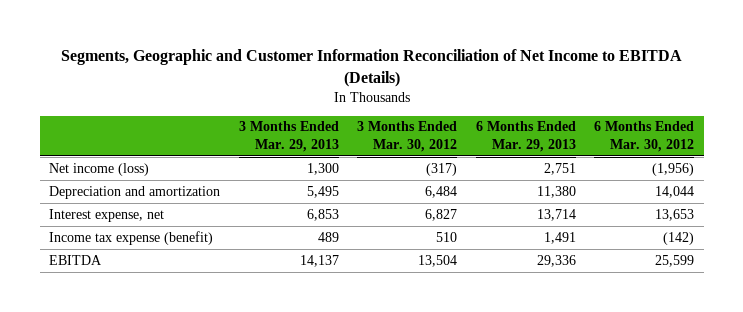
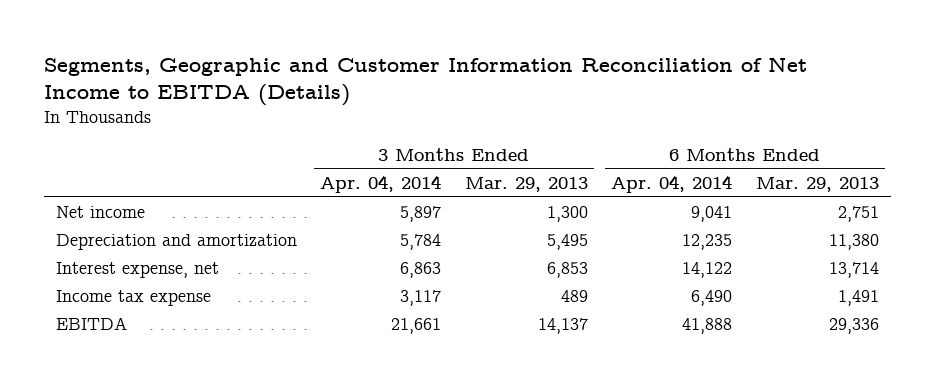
- | 3 Months Ended Mar. 29, 2013 | 3 Months Ended Mar. 30, 2012 | 6 Months Ended Mar. 29, 2013 | 6 Months Ended Mar. 30, 2012
+ | 3 Months Ended Apr. 04, 2014 | 3 Months Ended Mar. 29, 2013 | 6 Months Ended Apr. 04, 2014 | 6 Months Ended Mar. 29, 2013
- Net income (loss) | 1,300 | (317) | 2,751 | (1,956)
+ Net income | 5,897 | 1,300 | 9,041 | 2,751
- Income tax expense (benefit) | 489 | 510 | 1,491 | (142)
+ Income tax expense | 3,117 | 489 | 6,490 | 1,491

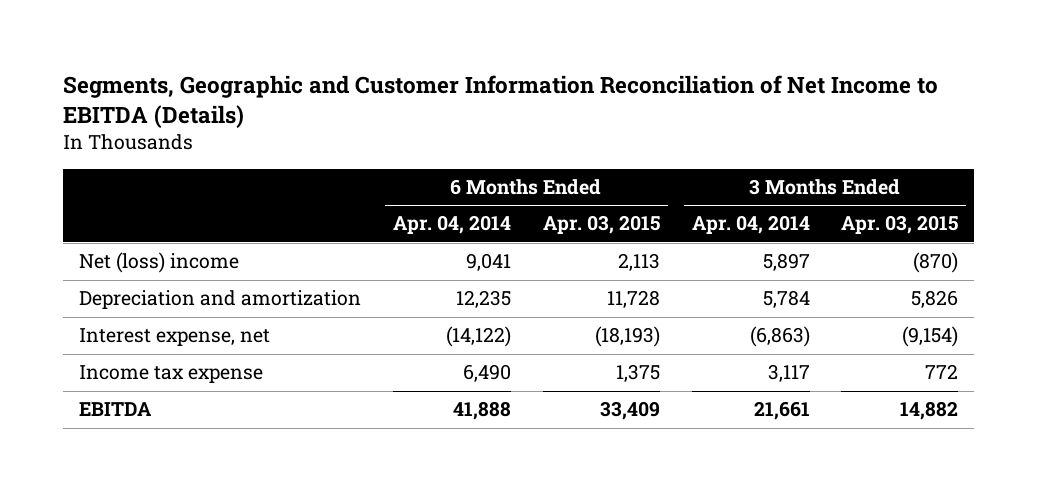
- | 3 Months Ended Apr. 04, 2014 | 3 Months Ended Mar. 29, 2013 | 6 Months Ended Apr. 04, 2014 | 6 Months Ended Mar. 29, 2013
+ | 6 Months Ended Apr. 04, 2014 | 6 Months Ended Apr. 03, 2015 | 3 Months Ended Apr. 04, 2014 | 3 Months Ended Apr. 03, 2015
- Net income | 5,897 | 1,300 | 9,041 | 2,751
+ Net (loss) income | 9,041 | 2,113 | 5,897 | (870)
- Interest expense, net | 6,863 | 6,853 | 14,122 | 13,714
+ Interest expense, net | (14,122) | (18,193) | (6,863) | (9,154)

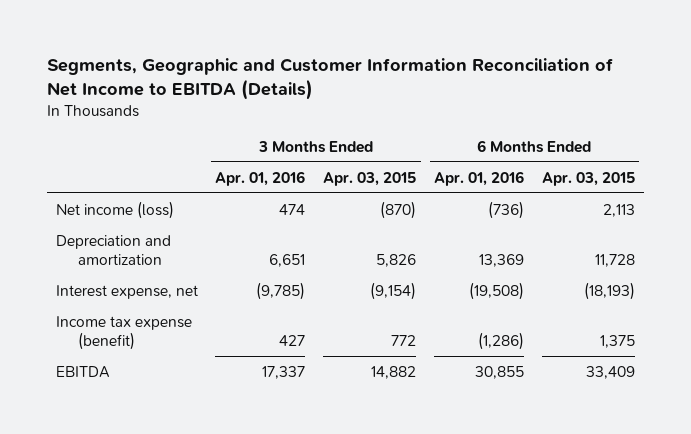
- | 6 Months Ended Apr. 04, 2014 | 6 Months Ended Apr. 03, 2015 | 3 Months Ended Apr. 04, 2014 | 3 Months Ended Apr. 03, 2015
+ | 3 Months Ended Apr. 01, 2016 | 3 Months Ended Apr. 03, 2015 | 6 Months Ended Apr. 01, 2016 | 6 Months Ended Apr. 03, 2015
- Net (loss) income | 9,041 | 2,113 | 5,897 | (870)
+ Net income (loss) | 474 | (870) | (736) | 2,113
- Income tax expense | 6,490 | 1,375 | 3,117 | 772
+ Income tax expense (benefit) | 427 | 772 | (1,286) | 1,375

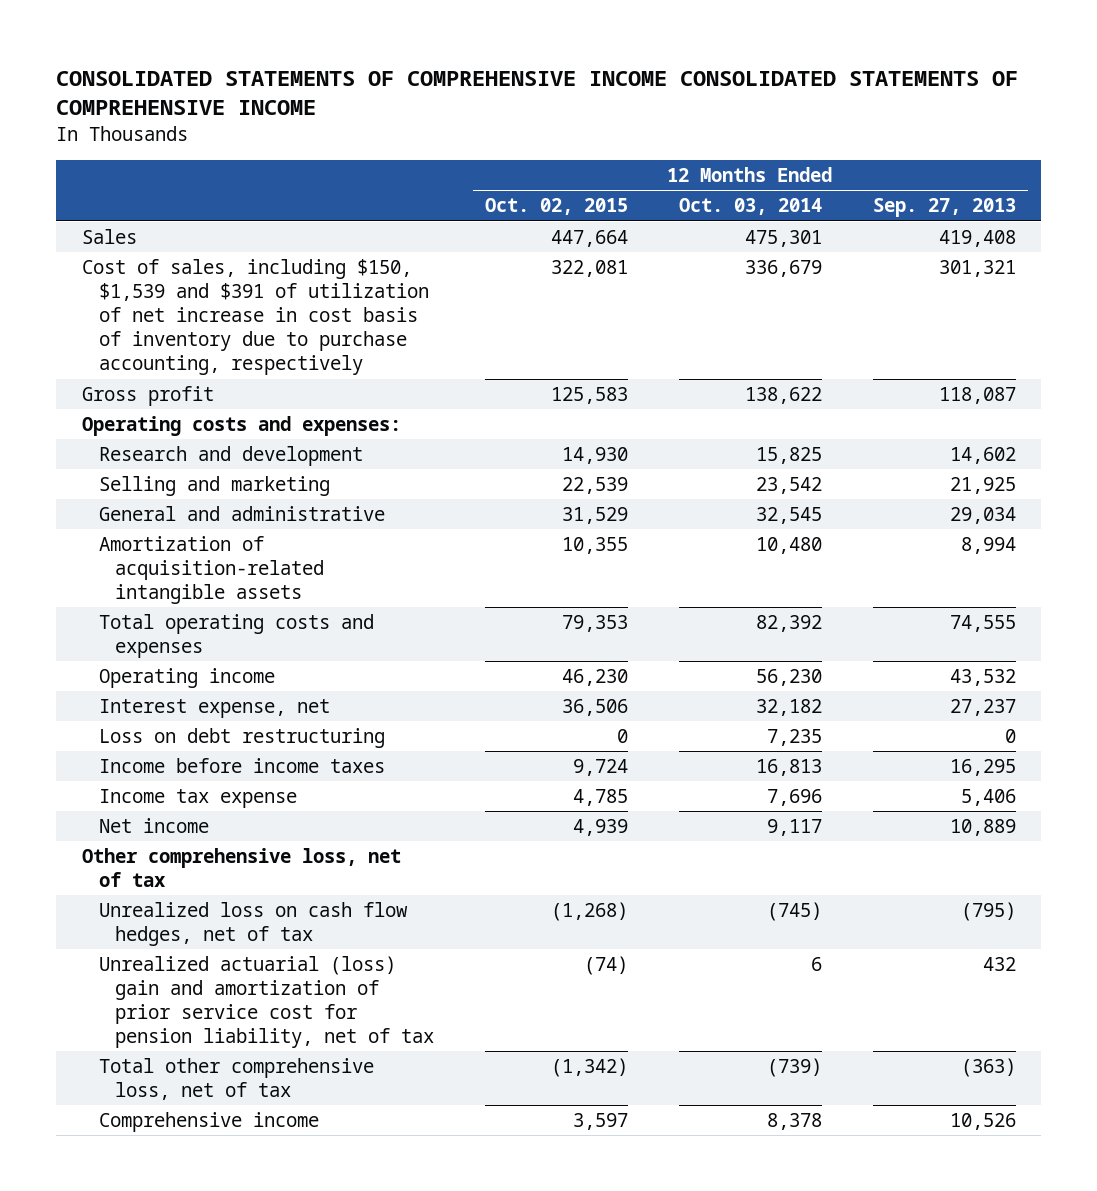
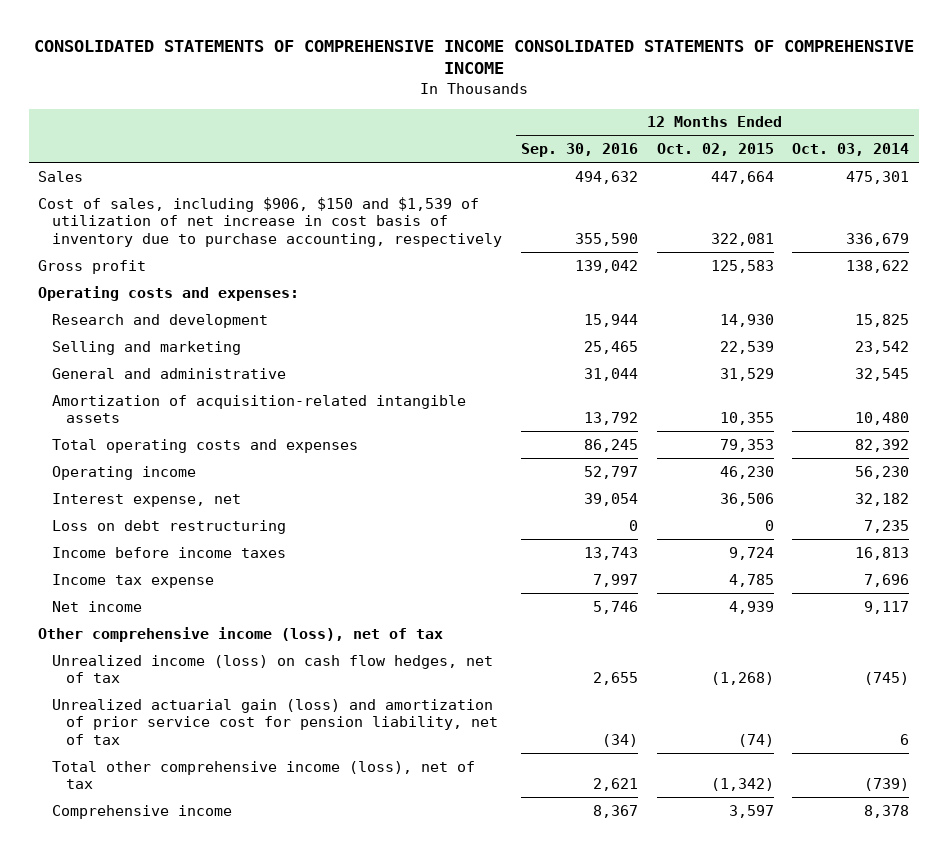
- | 12 Months Ended Oct. 02, 2015 | 12 Months Ended Oct. 03, 2014 | 12 Months Ended Sep. 27, 2013
+ | 12 Months Ended Sep. 30, 2016 | 12 Months Ended Oct. 02, 2015 | 12 Months Ended Oct. 03, 2014
- Cost of sales, including $150, $1,539 and $391 of utilization of net increase in cost basis of inventory due to purchase accounting, respectively | 322,081 | 336,679 | 301,321
+ Cost of sales, including $906, $150 and $1,539 of utilization of net increase in cost basis of inventory due to purchase accounting, respectively | 355,590 | 322,081 | 336,679
- Other comprehensive loss, net of tax
- Unrealized loss on cash flow hedges, net of tax | (1,268) | (745) | (795)
- Unrealized actuarial (loss) gain and amortization of prior service cost for pension liability, net of tax | (74) | 6 | 432
- Total other comprehensive loss, net of tax | (1,342) | (739) | (363)
+ Other comprehensive income (loss), net of tax
+ Unrealized income (loss) on cash flow hedges, net of tax | 2,655 | (1,268) | (745)
+ Unrealized actuarial gain (loss) and amortization of prior service cost for pension liability, net of tax | (34) | (74) | 6
+ Total other comprehensive income (loss), net of tax | 2,621 | (1,342) | (739)

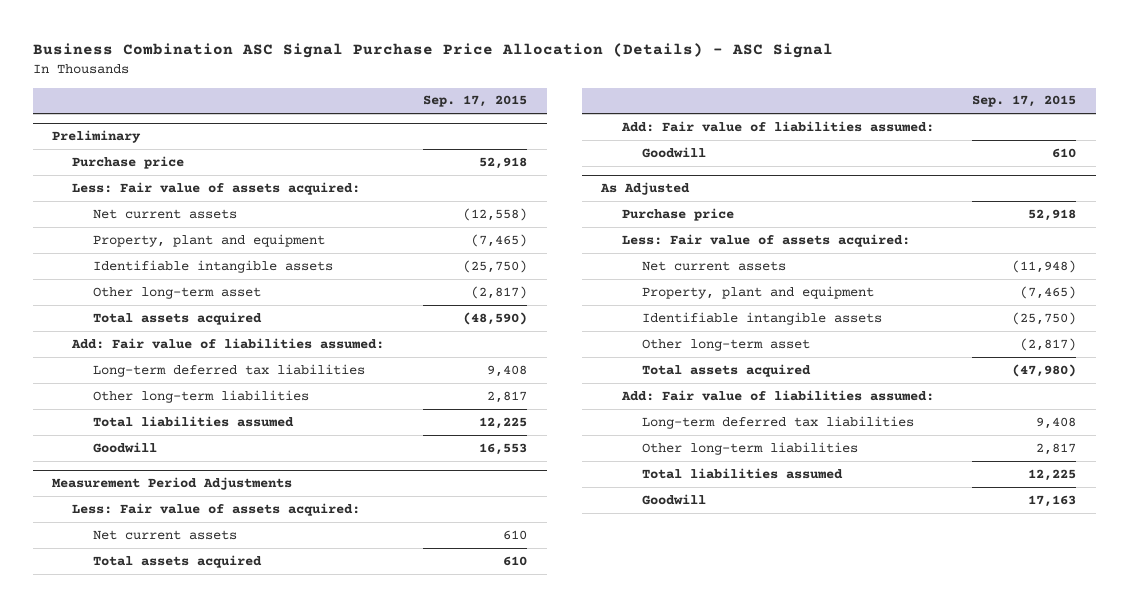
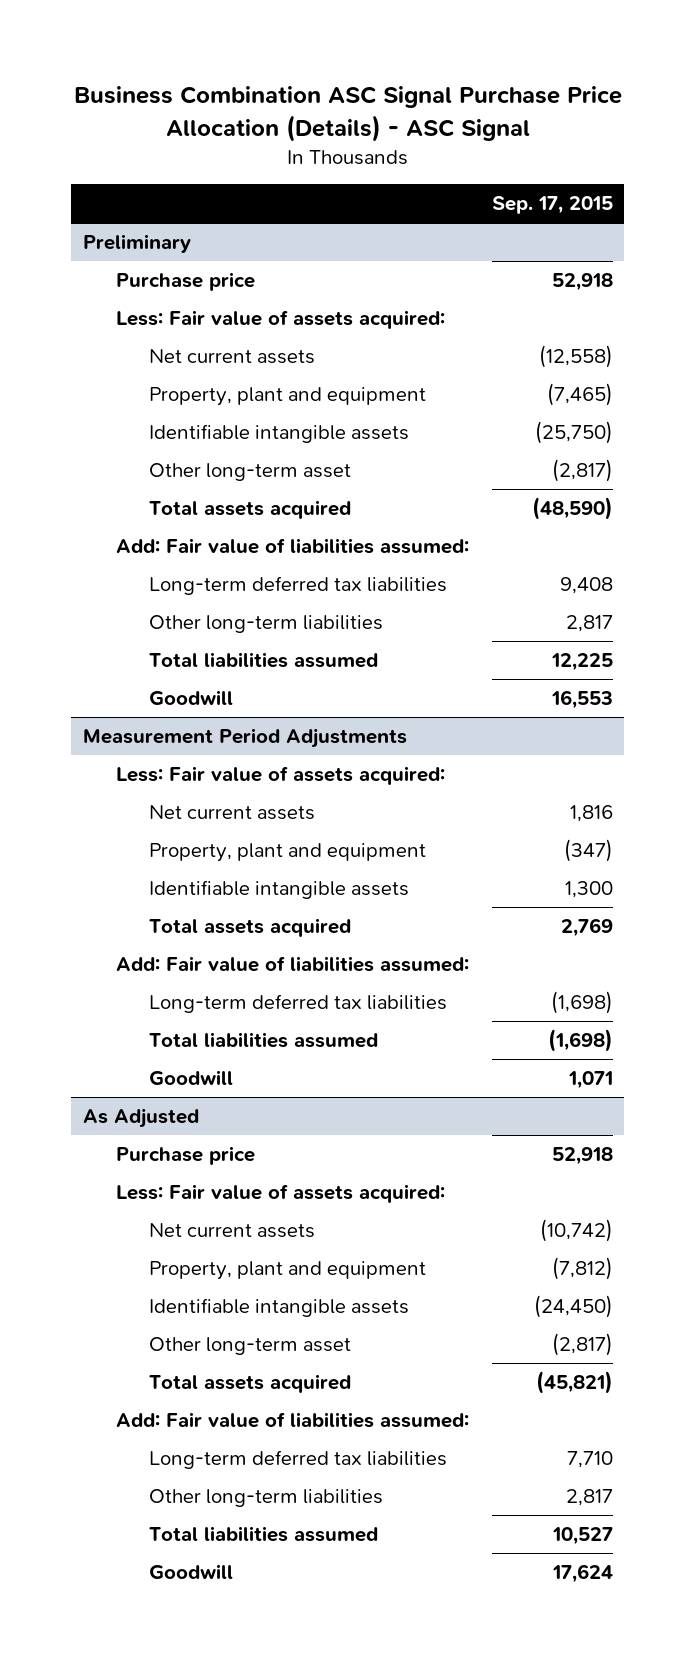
@ Measurement Period Adjustments
- Net current assets | 610
- Total assets acquired | 610
+ Net current assets | 1,816
+ Property, plant and equipment | (347)
+ Identifiable intangible assets | 1,300
+ Total assets acquired | 2,769
- Goodwill | 610
+ Long-term deferred tax liabilities | (1,698)
+ Total liabilities assumed | (1,698)
+ Goodwill | 1,071
@ As Adjusted
- Net current assets | (11,948)
- Property, plant and equipment | (7,465)
- Identifiable intangible assets | (25,750)
+ Net current assets | (10,742)
+ Property, plant and equipment | (7,812)
+ Identifiable intangible assets | (24,450)
- Total assets acquired | (47,980)
+ Total assets acquired | (45,821)
- Long-term deferred tax liabilities | 9,408
+ Long-term deferred tax liabilities | 7,710
- Total liabilities assumed | 12,225
- Goodwill | 17,163
+ Total liabilities assumed | 10,527
+ Goodwill | 17,624

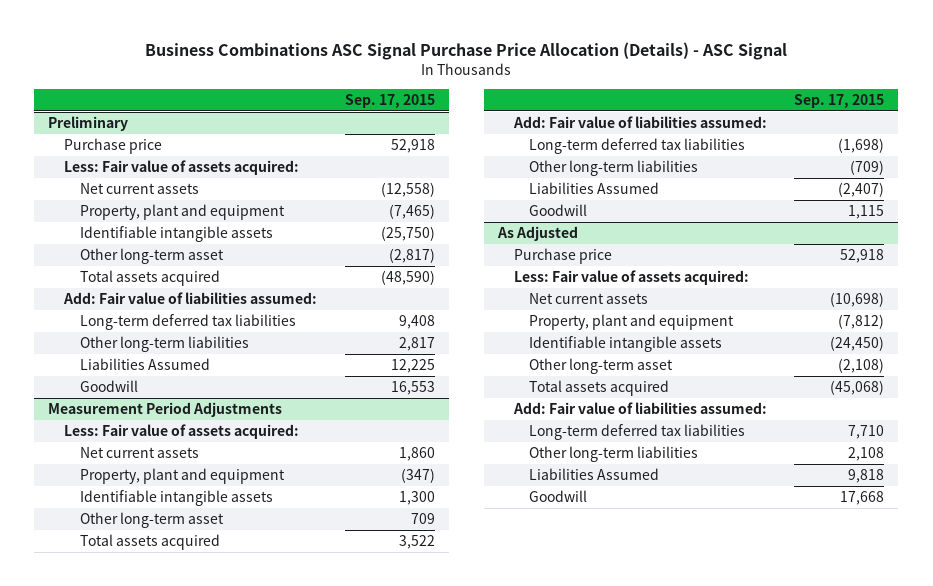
- Business Combination ASC Signal Purchase Price Allocation (Details) - ASC Signal
+ Business Combinations ASC Signal Purchase Price Allocation (Details) - ASC Signal
@ Preliminary
- Total liabilities assumed | 12,225
+ Liabilities Assumed | 12,225
@ Measurement Period Adjustments
- Net current assets | 1,816
+ Net current assets | 1,860
- Total assets acquired | 2,769
+ Other long-term asset | 709
+ Total assets acquired | 3,522
- Total liabilities assumed | (1,698)
- Goodwill | 1,071
+ Other long-term liabilities | (709)
+ Liabilities Assumed | (2,407)
+ Goodwill | 1,115
@ As Adjusted
- Net current assets | (10,742)
+ Net current assets | (10,698)
- Other long-term asset | (2,817)
- Total assets acquired | (45,821)
+ Other long-term asset | (2,108)
+ Total assets acquired | (45,068)
- Other long-term liabilities | 2,817
- Total liabilities assumed | 10,527
- Goodwill | 17,624
+ Other long-term liabilities | 2,108
+ Liabilities Assumed | 9,818
+ Goodwill | 17,668

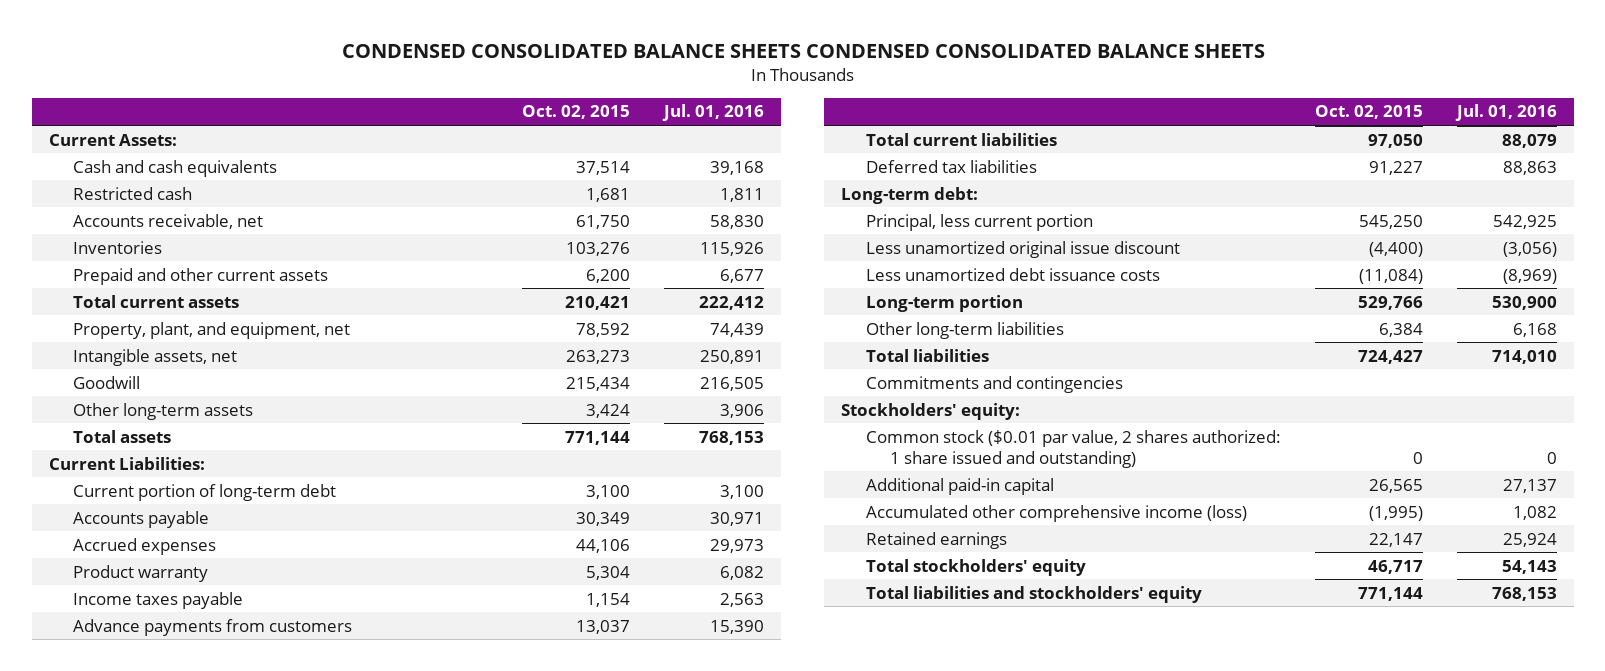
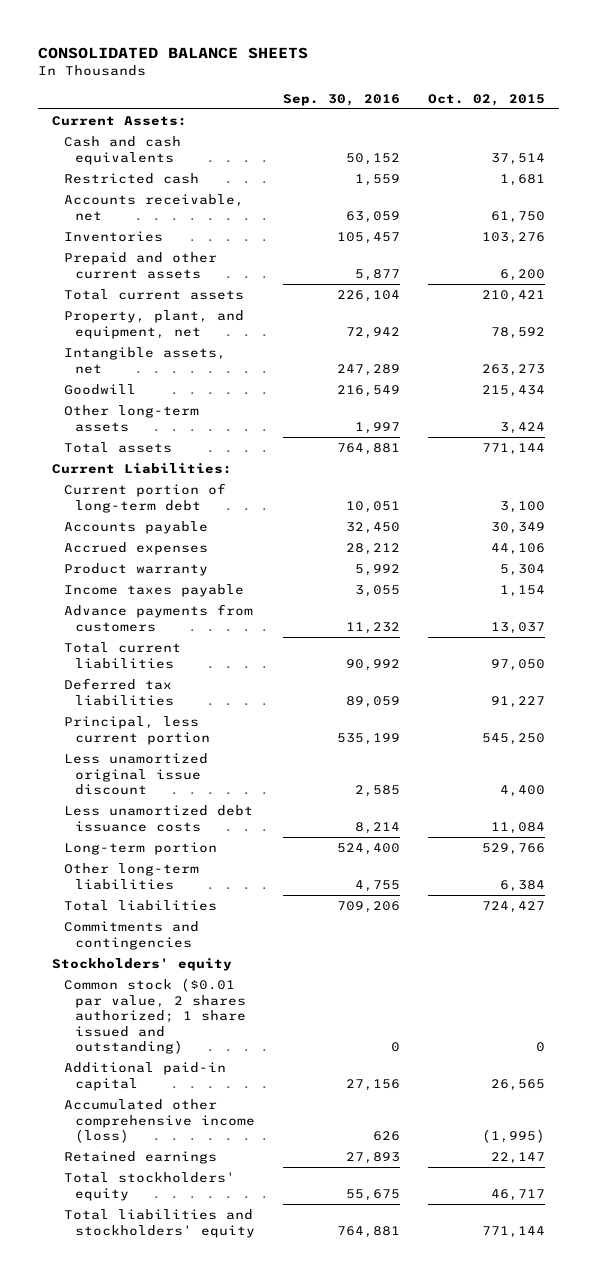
- CONDENSED CONSOLIDATED BALANCE SHEETS CONDENSED CONSOLIDATED BALANCE SHEETS
+ CONSOLIDATED BALANCE SHEETS
- | Oct. 02, 2015 | Jul. 01, 2016
+ | Sep. 30, 2016 | Oct. 02, 2015
- Long-term debt:
- Less unamortized original issue discount | (4,400) | (3,056)
- Less unamortized debt issuance costs | (11,084) | (8,969)
+ Less unamortized original issue discount | 2,585 | 4,400
+ Less unamortized debt issuance costs | 8,214 | 11,084
- Stockholders' equity:
- Common stock ($0.01 par value, 2 shares authorized: 1 share issued and outstanding) | 0 | 0
+ Stockholders' equity
+ Common stock ($0.01 par value, 2 shares authorized; 1 share issued and outstanding) | 0 | 0

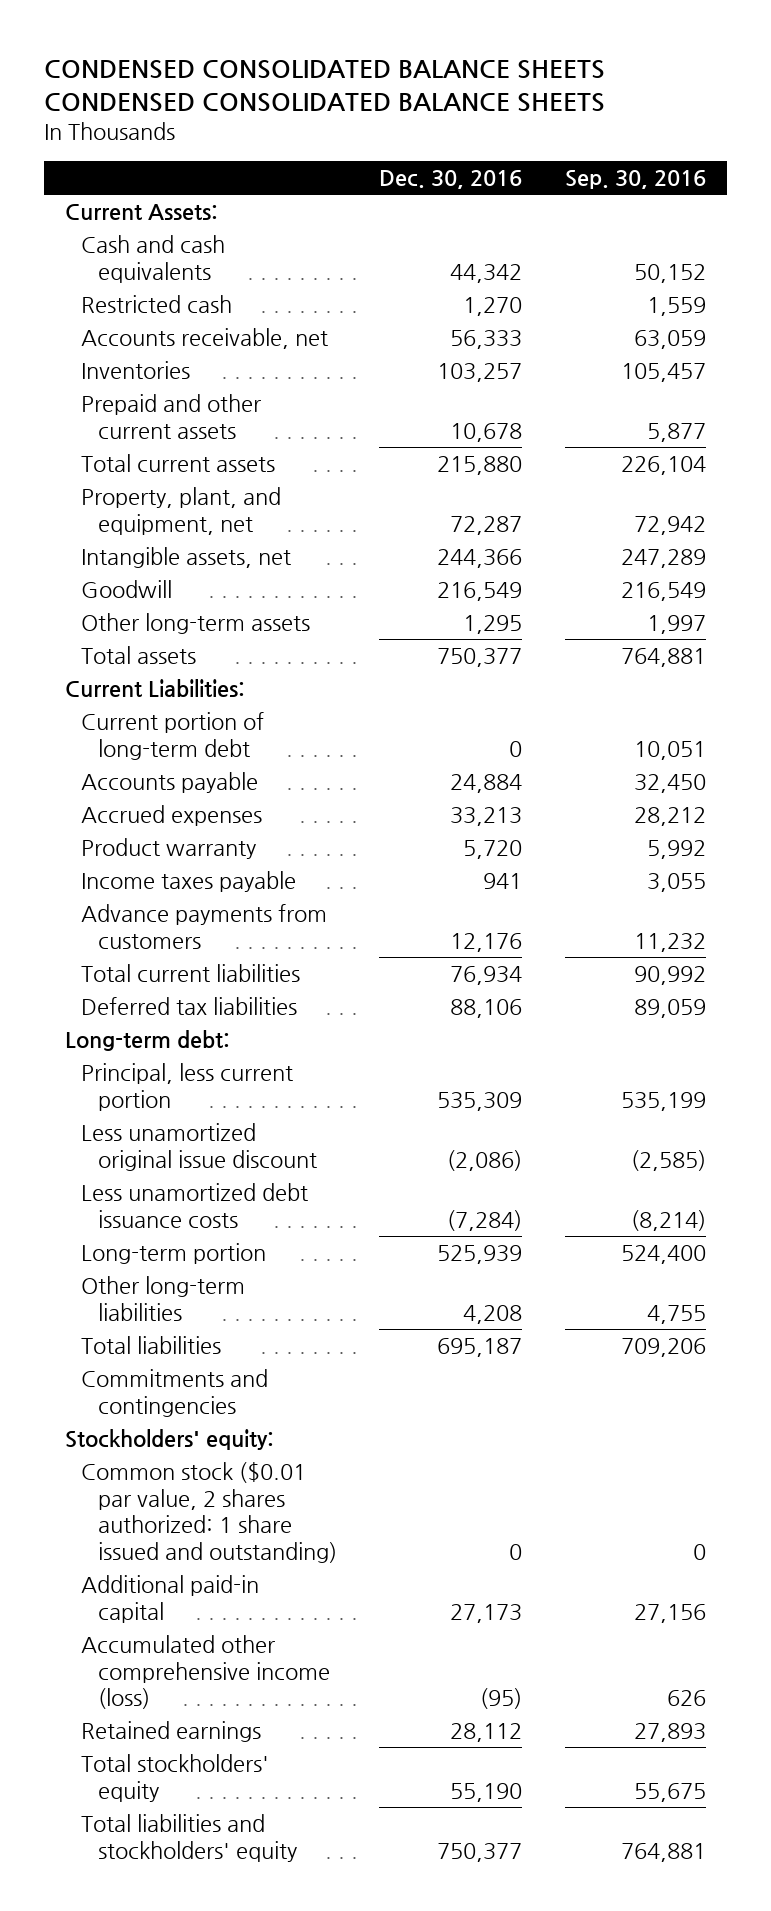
- CONSOLIDATED BALANCE SHEETS
+ CONDENSED CONSOLIDATED BALANCE SHEETS CONDENSED CONSOLIDATED BALANCE SHEETS
- | Sep. 30, 2016 | Oct. 02, 2015
+ | Dec. 30, 2016 | Sep. 30, 2016
+ Long-term debt:
- Less unamortized original issue discount | 2,585 | 4,400
- Less unamortized debt issuance costs | 8,214 | 11,084
+ Less unamortized original issue discount | (2,086) | (2,585)
+ Less unamortized debt issuance costs | (7,284) | (8,214)
- Stockholders' equity
- Common stock ($0.01 par value, 2 shares authorized; 1 share issued and outstanding) | 0 | 0
+ Stockholders' equity:
+ Common stock ($0.01 par value, 2 shares authorized: 1 share issued and outstanding) | 0 | 0

